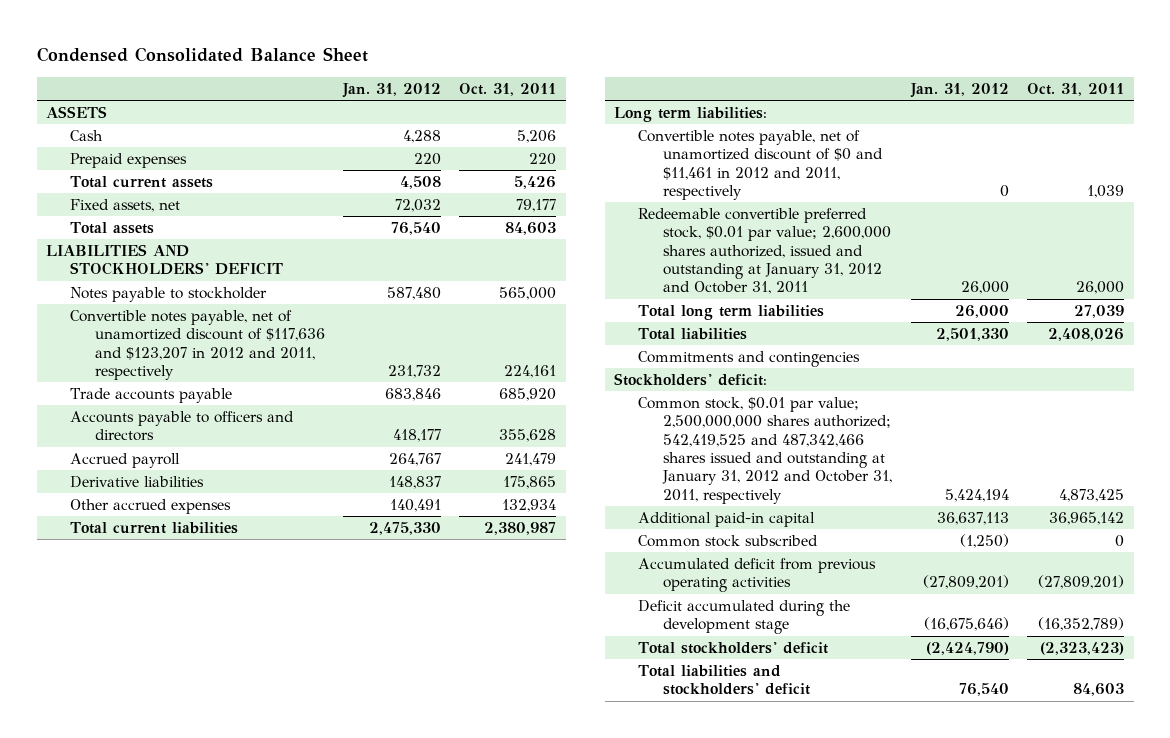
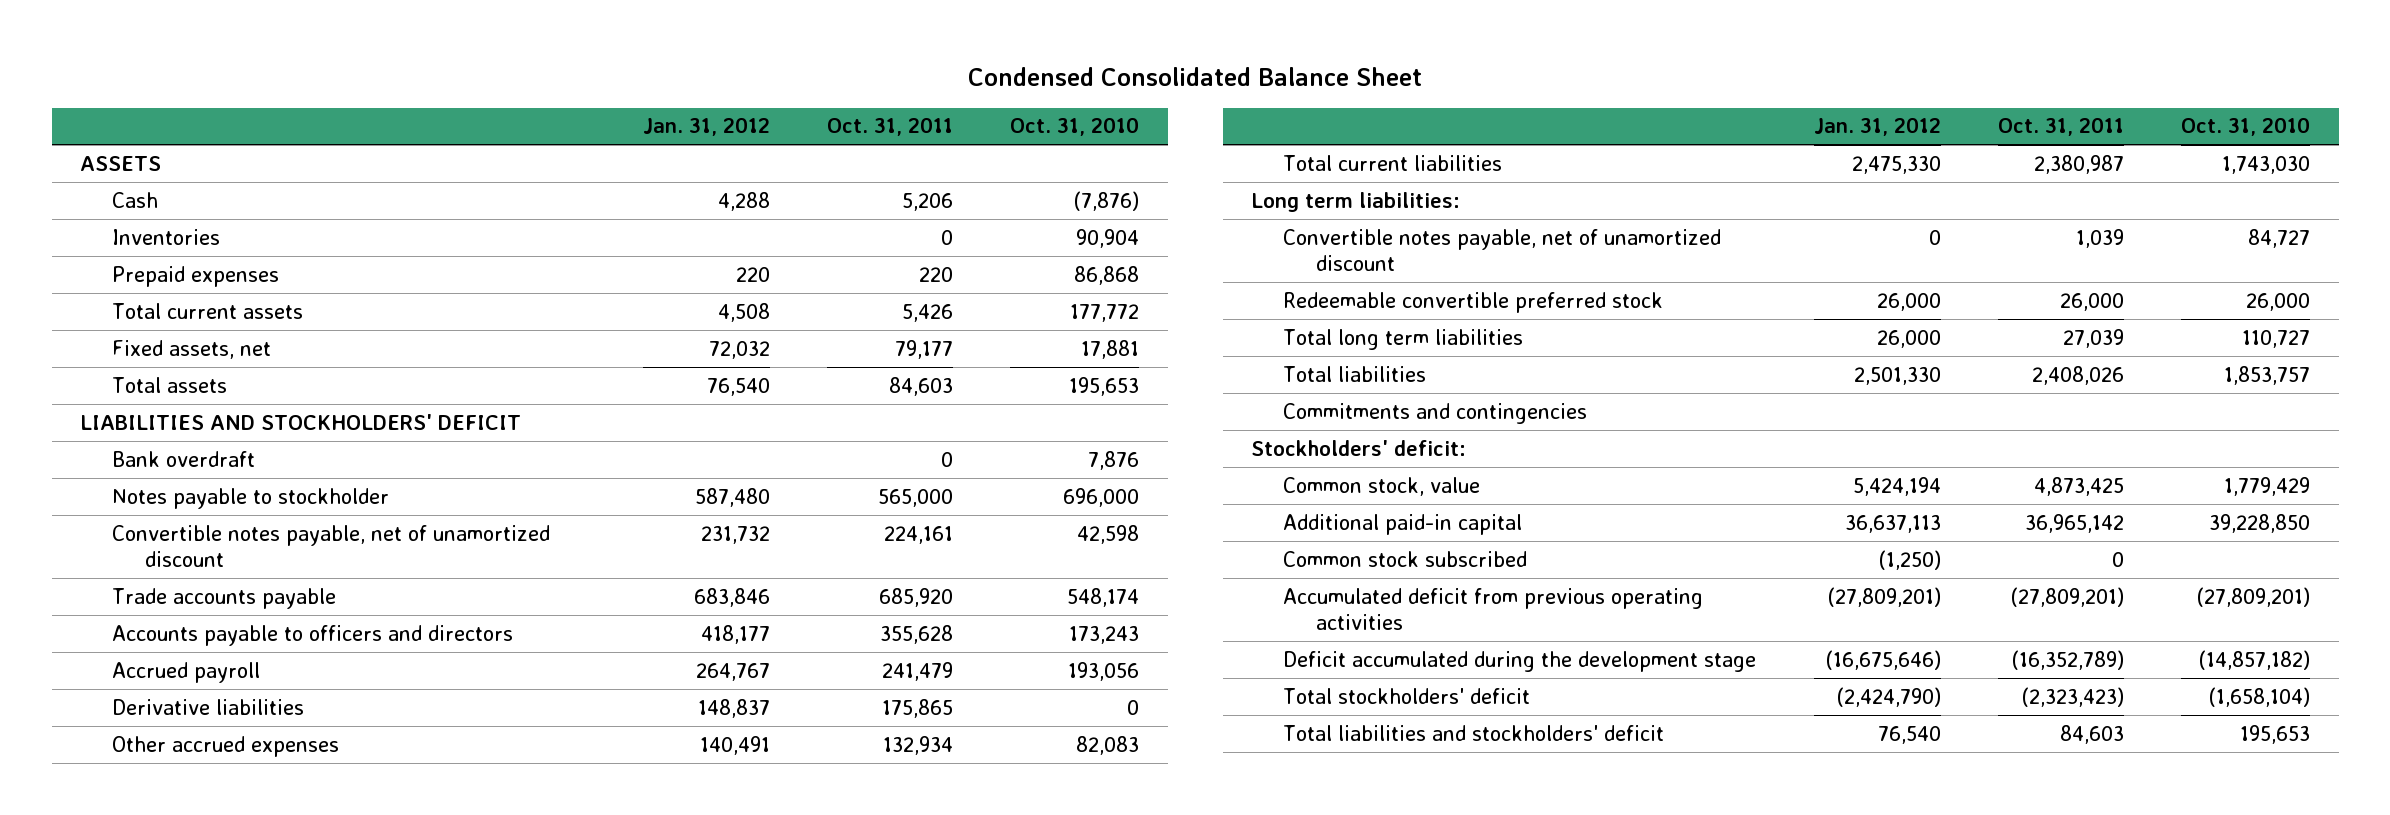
- | Jan. 31, 2012 | Oct. 31, 2011
+ | Jan. 31, 2012 | Oct. 31, 2011 | Oct. 31, 2010
+ Inventories | | 0 | 90,904
+ Bank overdraft | | 0 | 7,876
- Convertible notes payable, net of unamortized discount of $117,636 and $123,207 in 2012 and 2011, respectively | 231,732 | 224,161
+ Convertible notes payable, net of unamortized discount | 231,732 | 224,161 | 42,598
- Convertible notes payable, net of unamortized discount of $0 and $11,461 in 2012 and 2011, respectively | 0 | 1,039
- Redeemable convertible preferred stock, $0.01 par value; 2,600,000 shares authorized, issued and outstanding at January 31, 2012 and October 31, 2011 | 26,000 | 26,000
+ Convertible notes payable, net of unamortized discount | 0 | 1,039 | 84,727
+ Redeemable convertible preferred stock | 26,000 | 26,000 | 26,000
- Common stock, $0.01 par value; 2,500,000,000 shares authorized; 542,419,525 and 487,342,466 shares issued and outstanding at January 31, 2012 and October 31, 2011, respectively | 5,424,194 | 4,873,425
+ Common stock, value | 5,424,194 | 4,873,425 | 1,779,429

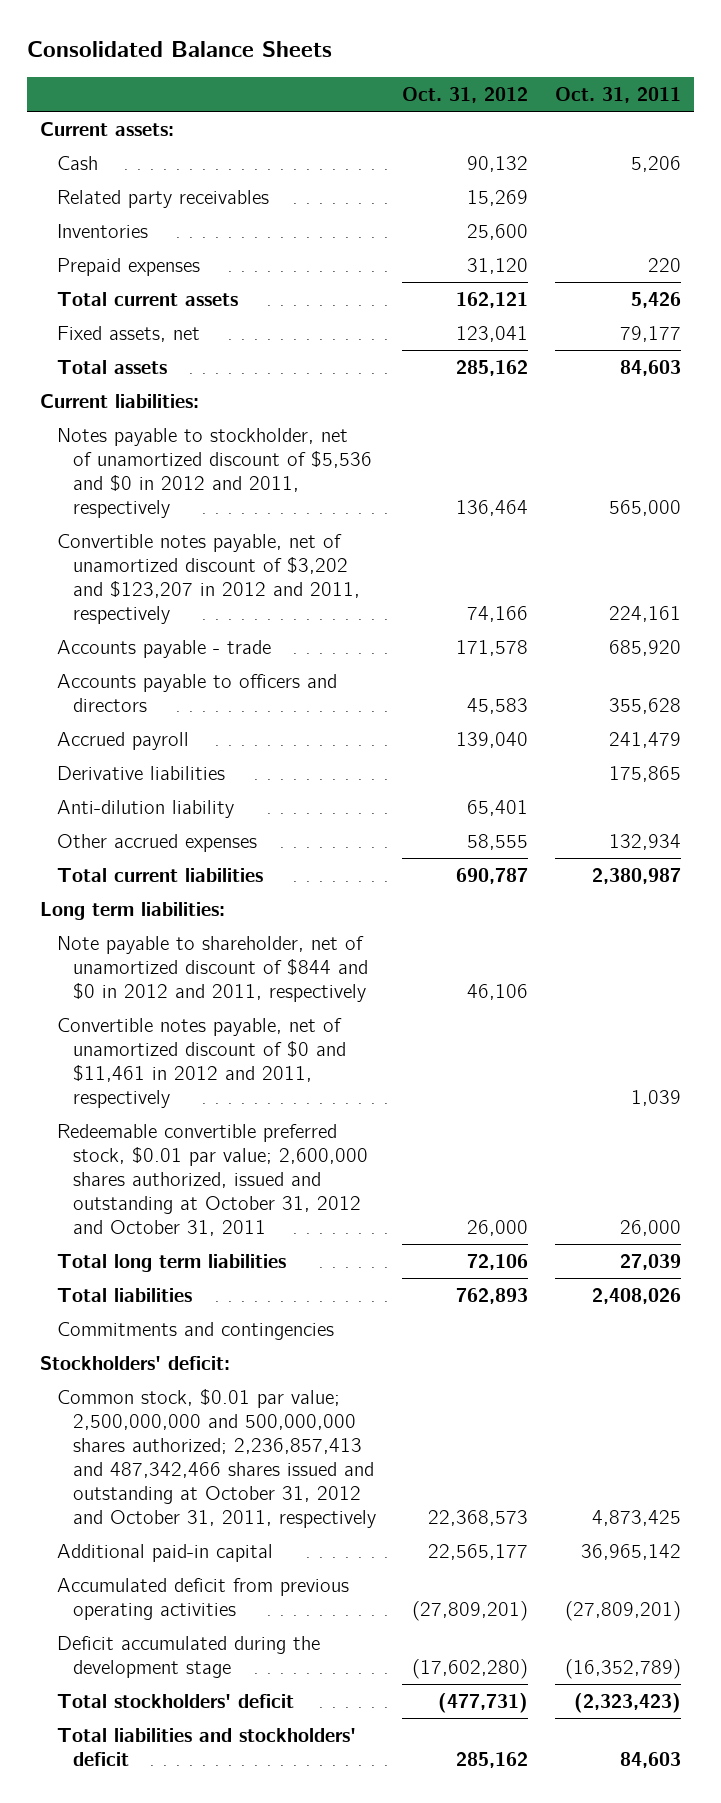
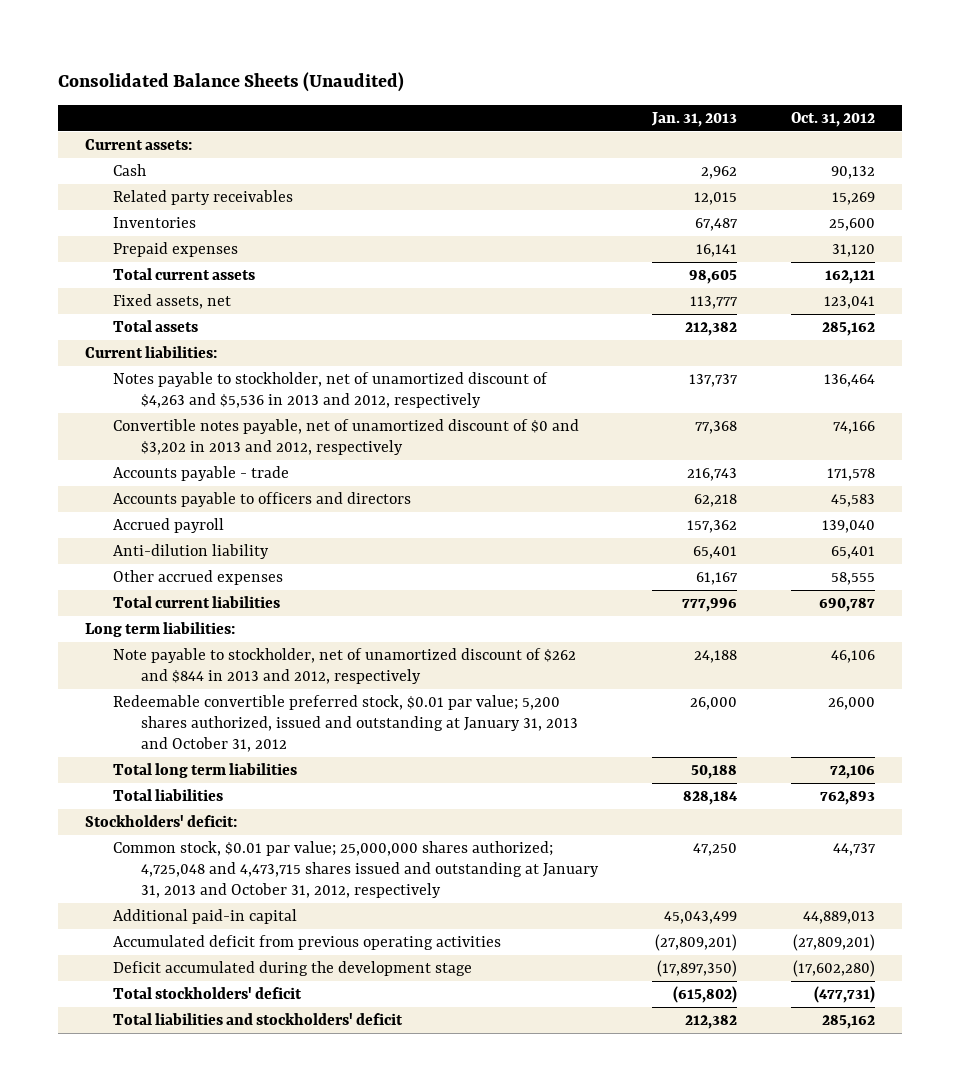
- Consolidated Balance Sheets
+ Consolidated Balance Sheets (Unaudited)
- | Oct. 31, 2012 | Oct. 31, 2011
+ | Jan. 31, 2013 | Oct. 31, 2012
- Notes payable to stockholder, net of unamortized discount of $5,536 and $0 in 2012 and 2011, respectively | 136,464 | 565,000
- Convertible notes payable, net of unamortized discount of $3,202 and $123,207 in 2012 and 2011, respectively | 74,166 | 224,161
+ Notes payable to stockholder, net of unamortized discount of $4,263 and $5,536 in 2013 and 2012, respectively | 137,737 | 136,464
+ Convertible notes payable, net of unamortized discount of $0 and $3,202 in 2013 and 2012, respectively | 77,368 | 74,166
- Derivative liabilities | | 175,865
- Note payable to shareholder, net of unamortized discount of $844 and $0 in 2012 and 2011, respectively | 46,106 |
- Convertible notes payable, net of unamortized discount of $0 and $11,461 in 2012 and 2011, respectively | | 1,039
- Redeemable convertible preferred stock, $0.01 par value; 2,600,000 shares authorized, issued and outstanding at October 31, 2012 and October 31, 2011 | 26,000 | 26,000
+ Note payable to stockholder, net of unamortized discount of $262 and $844 in 2013 and 2012, respectively | 24,188 | 46,106
+ Redeemable convertible preferred stock, $0.01 par value; 5,200 shares authorized, issued and outstanding at January 31, 2013 and October 31, 2012 | 26,000 | 26,000
- Commitments and contingencies
- Common stock, $0.01 par value; 2,500,000,000 and 500,000,000 shares authorized; 2,236,857,413 and 487,342,466 shares issued and outstanding at October 31, 2012 and October 31, 2011, respectively | 22,368,573 | 4,873,425
- Additional paid-in capital | 22,565,177 | 36,965,142
+ Common stock, $0.01 par value; 25,000,000 shares authorized; 4,725,048 and 4,473,715 shares issued and outstanding at January 31, 2013 and October 31, 2012, respectively | 47,250 | 44,737
+ Additional paid-in capital | 45,043,499 | 44,889,013

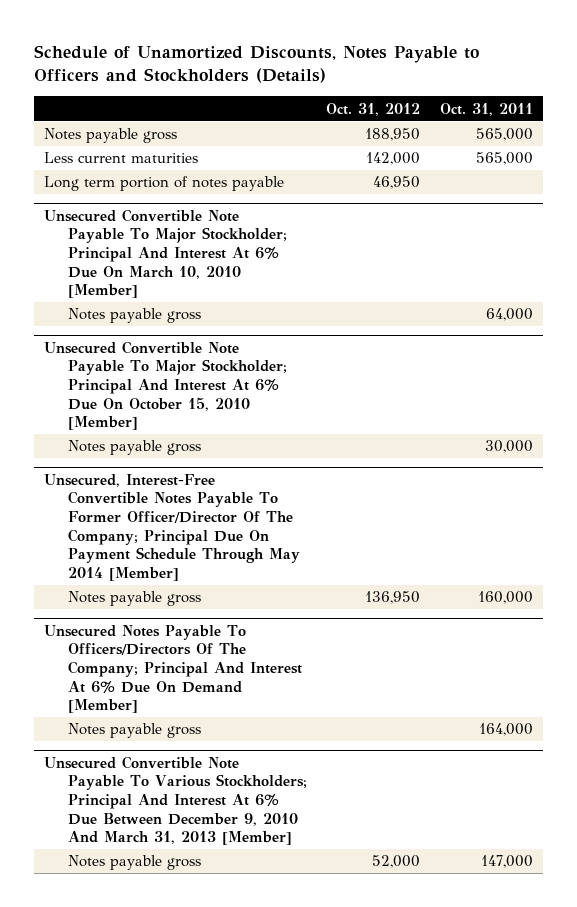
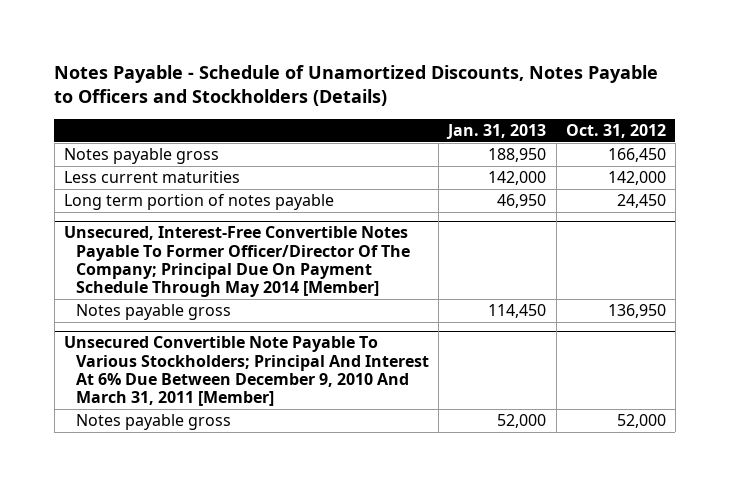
- Schedule of Unamortized Discounts, Notes Payable to Officers and Stockholders (Details)
+ Notes Payable - Schedule of Unamortized Discounts, Notes Payable to Officers and Stockholders (Details)
- | Oct. 31, 2012 | Oct. 31, 2011
+ | Jan. 31, 2013 | Oct. 31, 2012
- Notes payable gross | 188,950 | 565,000
+ Notes payable gross | 188,950 | 166,450
- Long term portion of notes payable | 46,950 |
- Unsecured Convertible Note Payable To Major Stockholder; Principal And Interest At 6% Due On March 10, 2010 [Member]
- Notes payable gross | | 64,000
- Unsecured Convertible Note Payable To Major Stockholder; Principal And Interest At 6% Due On October 15, 2010 [Member]
- Notes payable gross | | 30,000
+ Long term portion of notes payable | 46,950 | 24,450
- Unsecured Notes Payable To Officers/Directors Of The Company; Principal And Interest At 6% Due On Demand [Member]
- Notes payable gross | | 164,000
- Unsecured Convertible Note Payable To Various Stockholders; Principal And Interest At 6% Due Between December 9, 2010 And March 31, 2013 [Member]
+ Unsecured Convertible Note Payable To Various Stockholders; Principal And Interest At 6% Due Between December 9, 2010 And March 31, 2011 [Member]

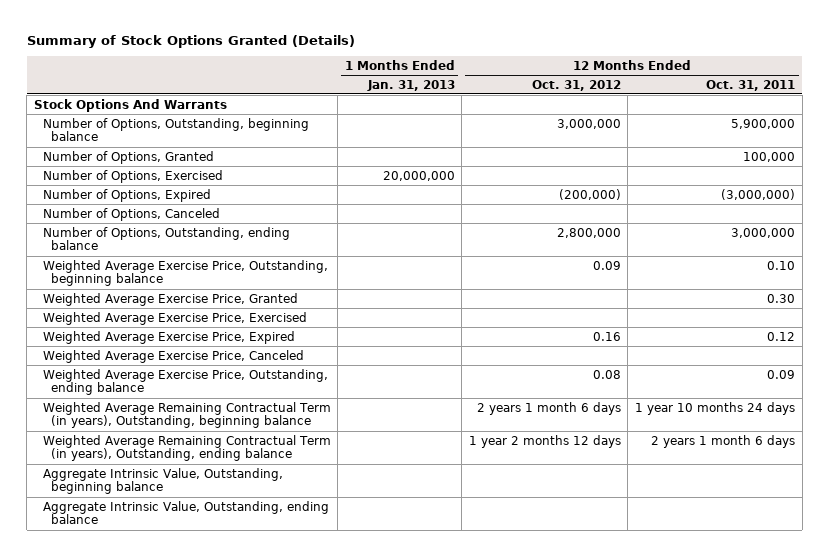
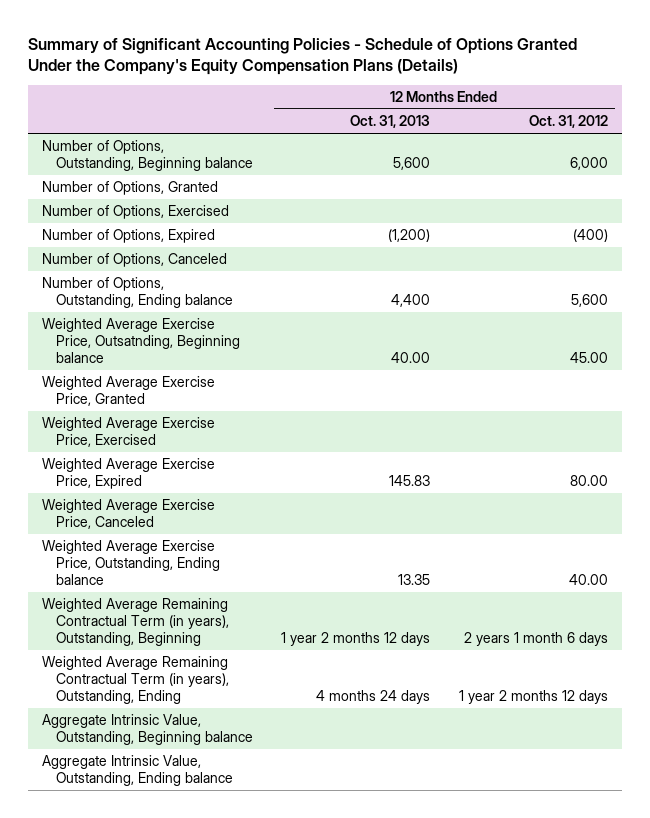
- Summary of Stock Options Granted (Details)
+ Summary of Significant Accounting Policies - Schedule of Options Granted Under the Company's Equity Compensation Plans (Details)
- | 1 Months Ended Jan. 31, 2013 | 12 Months Ended Oct. 31, 2012 | 12 Months Ended Oct. 31, 2011
+ | 12 Months Ended Oct. 31, 2013 | 12 Months Ended Oct. 31, 2012
- Stock Options And Warrants
- Number of Options, Outstanding, beginning balance | | 3,000,000 | 5,900,000
+ Number of Options, Outstanding, Beginning balance | 5,600 | 6,000
- Number of Options, Expired | | (200,000) | (3,000,000)
+ Number of Options, Expired | (1,200) | (400)
- Number of Options, Outstanding, ending balance | | 2,800,000 | 3,000,000
- Weighted Average Exercise Price, Outstanding, beginning balance | | 0.09 | 0.10
+ Number of Options, Outstanding, Ending balance | 4,400 | 5,600
+ Weighted Average Exercise Price, Outsatnding, Beginning balance | 40.00 | 45.00
- Weighted Average Exercise Price, Expired | | 0.16 | 0.12
+ Weighted Average Exercise Price, Expired | 145.83 | 80.00
- Weighted Average Exercise Price, Outstanding, ending balance | | 0.08 | 0.09
- Weighted Average Remaining Contractual Term (in years), Outstanding, beginning balance | | 2 years 1 month 6 days | 1 year 10 months 24 days
- Weighted Average Remaining Contractual Term (in years), Outstanding, ending balance | | 1 year 2 months 12 days | 2 years 1 month 6 days
- Aggregate Intrinsic Value, Outstanding, beginning balance
- Aggregate Intrinsic Value, Outstanding, ending balance
+ Weighted Average Exercise Price, Outstanding, Ending balance | 13.35 | 40.00
+ Weighted Average Remaining Contractual Term (in years), Outstanding, Beginning | 1 year 2 months 12 days | 2 years 1 month 6 days
+ Weighted Average Remaining Contractual Term (in years), Outstanding, Ending | 4 months 24 days | 1 year 2 months 12 days
+ Aggregate Intrinsic Value, Outstanding, Beginning balance
+ Aggregate Intrinsic Value, Outstanding, Ending balance

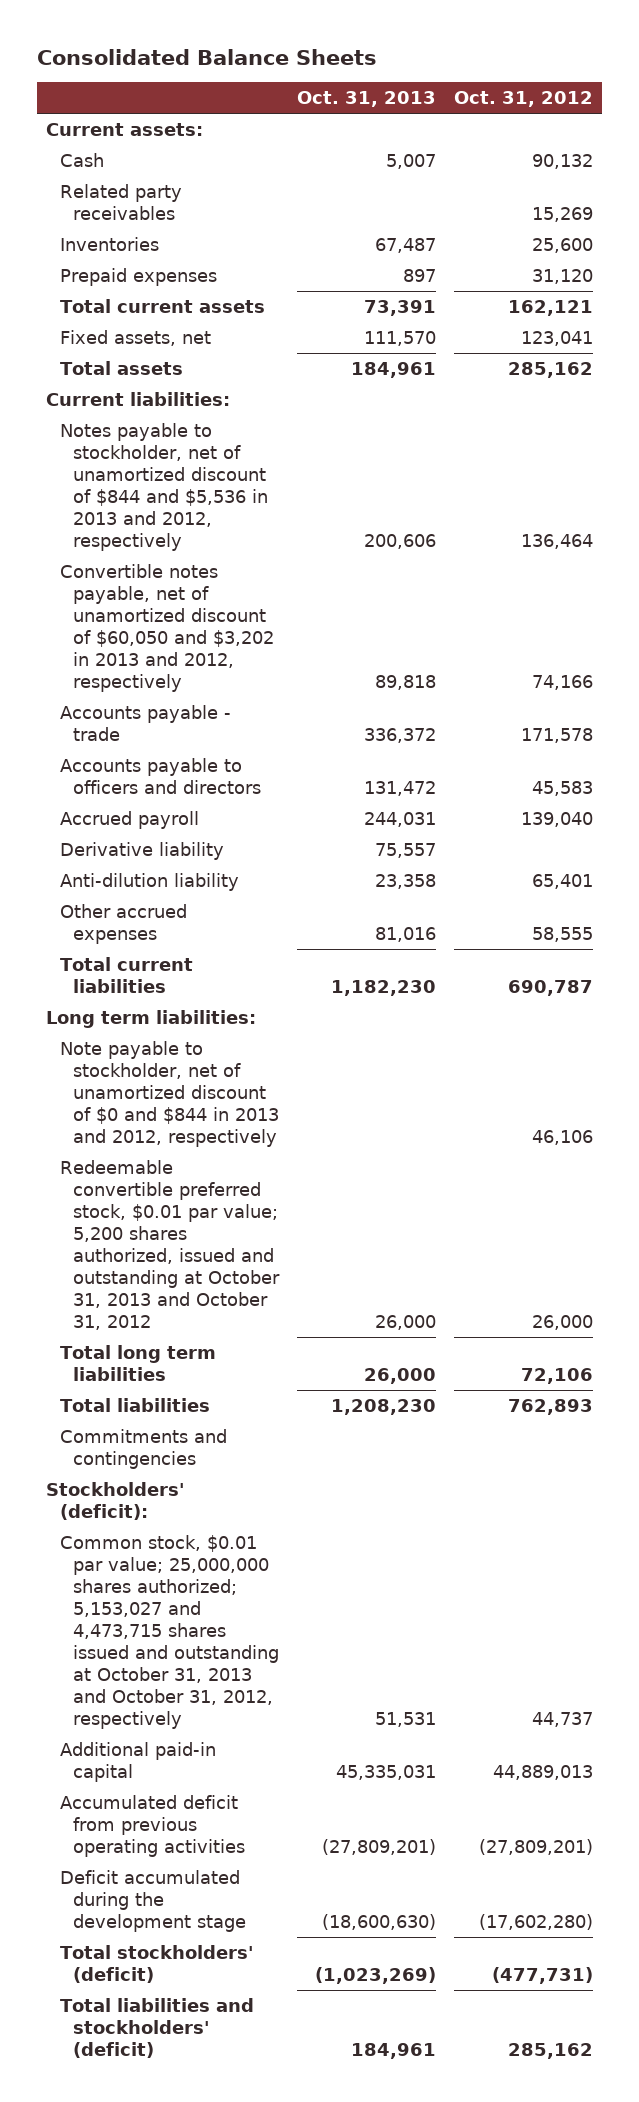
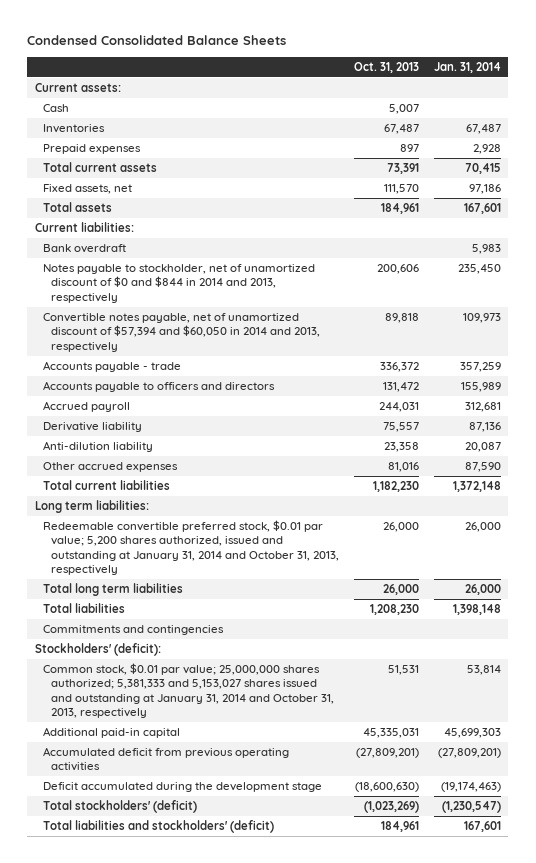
- Consolidated Balance Sheets
+ Condensed Consolidated Balance Sheets
- | Oct. 31, 2013 | Oct. 31, 2012
+ | Oct. 31, 2013 | Jan. 31, 2014
- Related party receivables | | 15,269
- Notes payable to stockholder, net of unamortized discount of $844 and $5,536 in 2013 and 2012, respectively | 200,606 | 136,464
- Convertible notes payable, net of unamortized discount of $60,050 and $3,202 in 2013 and 2012, respectively | 89,818 | 74,166
+ Bank overdraft | | 5,983
+ Notes payable to stockholder, net of unamortized discount of $0 and $844 in 2014 and 2013, respectively | 200,606 | 235,450
+ Convertible notes payable, net of unamortized discount of $57,394 and $60,050 in 2014 and 2013, respectively | 89,818 | 109,973
- Note payable to stockholder, net of unamortized discount of $0 and $844 in 2013 and 2012, respectively | | 46,106
- Redeemable convertible preferred stock, $0.01 par value; 5,200 shares authorized, issued and outstanding at October 31, 2013 and October 31, 2012 | 26,000 | 26,000
+ Redeemable convertible preferred stock, $0.01 par value; 5,200 shares authorized, issued and outstanding at January 31, 2014 and October 31, 2013, respectively | 26,000 | 26,000
- Common stock, $0.01 par value; 25,000,000 shares authorized; 5,153,027 and 4,473,715 shares issued and outstanding at October 31, 2013 and October 31, 2012, respectively | 51,531 | 44,737
+ Common stock, $0.01 par value; 25,000,000 shares authorized; 5,381,333 and 5,153,027 shares issued and outstanding at January 31, 2014 and October 31, 2013, respectively | 51,531 | 53,814

